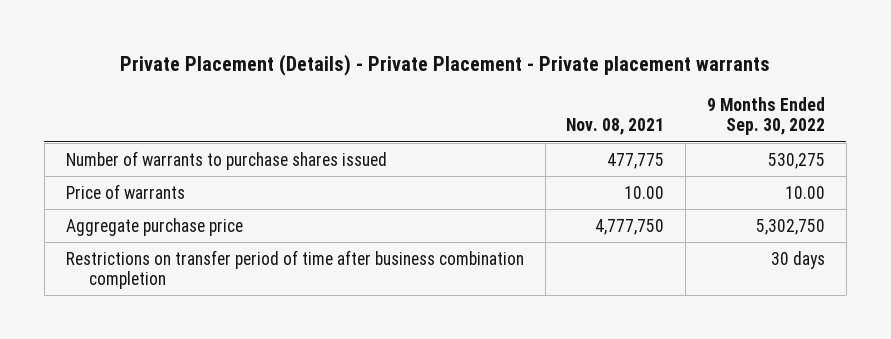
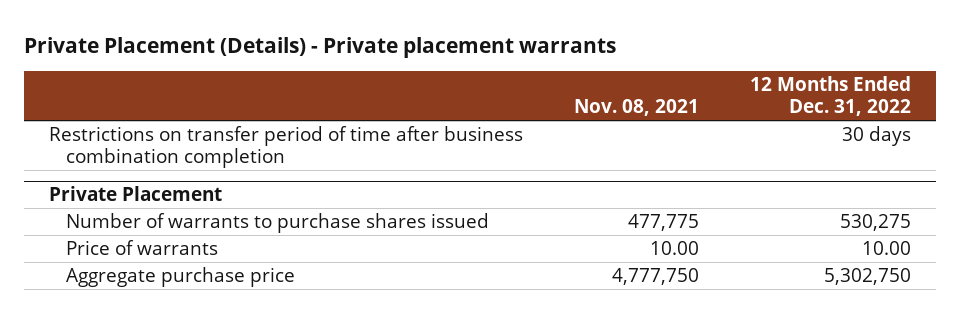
- Private Placement (Details) - Private Placement - Private placement warrants
+ Private Placement (Details) - Private placement warrants
- | Nov. 08, 2021 | 9 Months Ended Sep. 30, 2022
+ | Nov. 08, 2021 | 12 Months Ended Dec. 31, 2022
moved up: Restrictions on transfer period of time after business combination completion | | 30 days
+ Private Placement

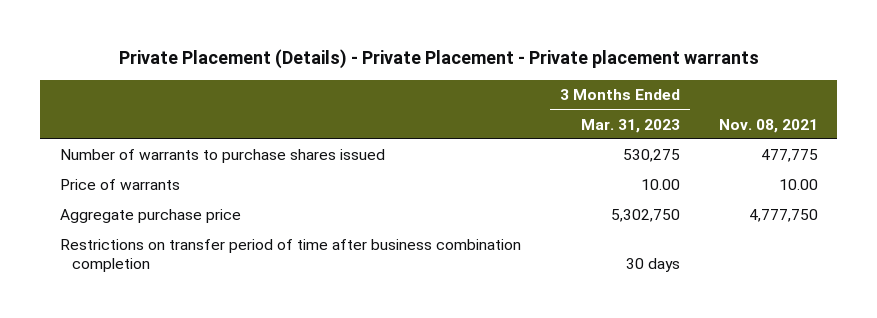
- Private Placement (Details) - Private placement warrants
+ Private Placement (Details) - Private Placement - Private placement warrants
- | Nov. 08, 2021 | 12 Months Ended Dec. 31, 2022
+ | 3 Months Ended Mar. 31, 2023 | Nov. 08, 2021
- Private Placement
moved down: Restrictions on transfer period of time after business combination completion | 30 days |

